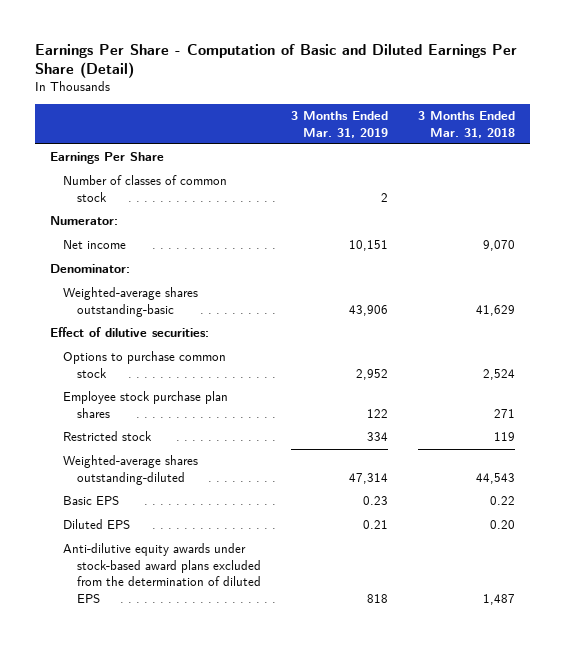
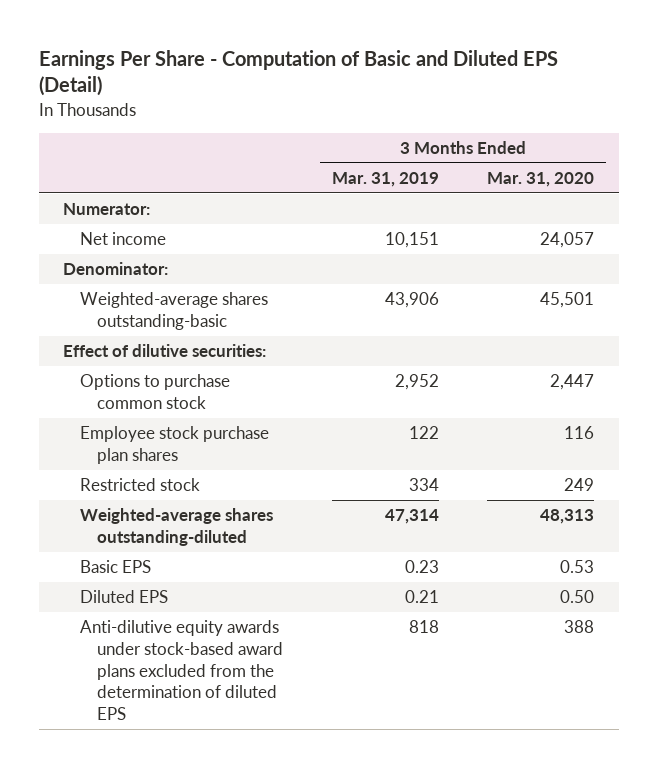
- Earnings Per Share - Computation of Basic and Diluted Earnings Per Share (Detail)
+ Earnings Per Share - Computation of Basic and Diluted EPS (Detail)
- | 3 Months Ended Mar. 31, 2019 | 3 Months Ended Mar. 31, 2018
+ | 3 Months Ended Mar. 31, 2019 | 3 Months Ended Mar. 31, 2020
- Earnings Per Share
- Number of classes of common stock | 2 |

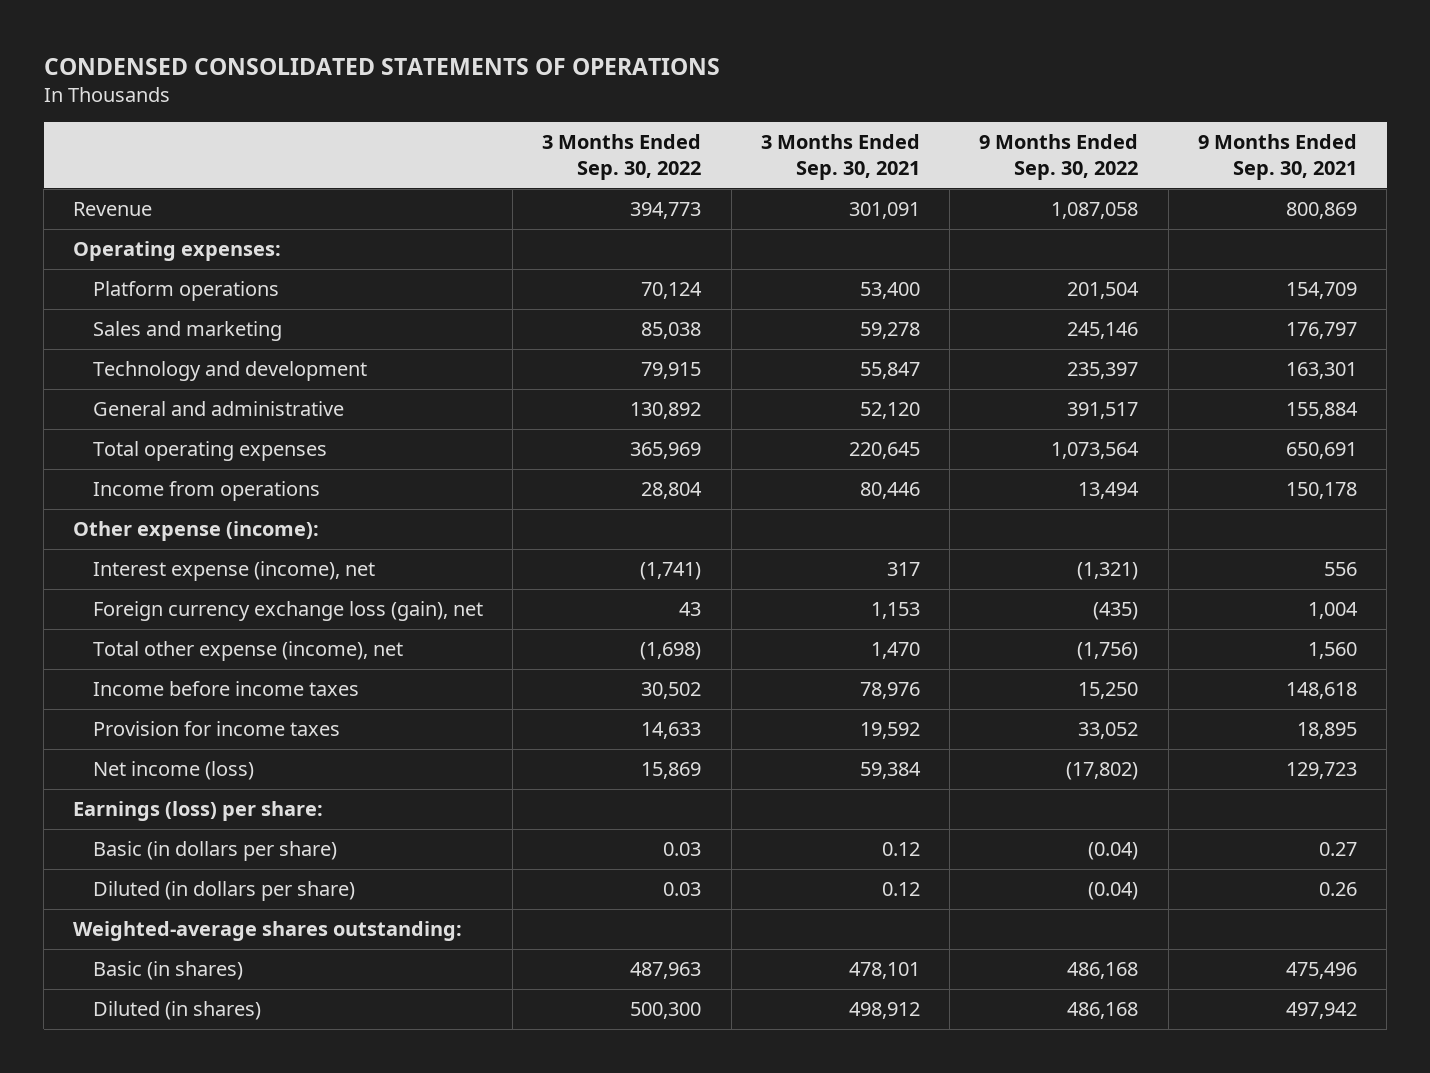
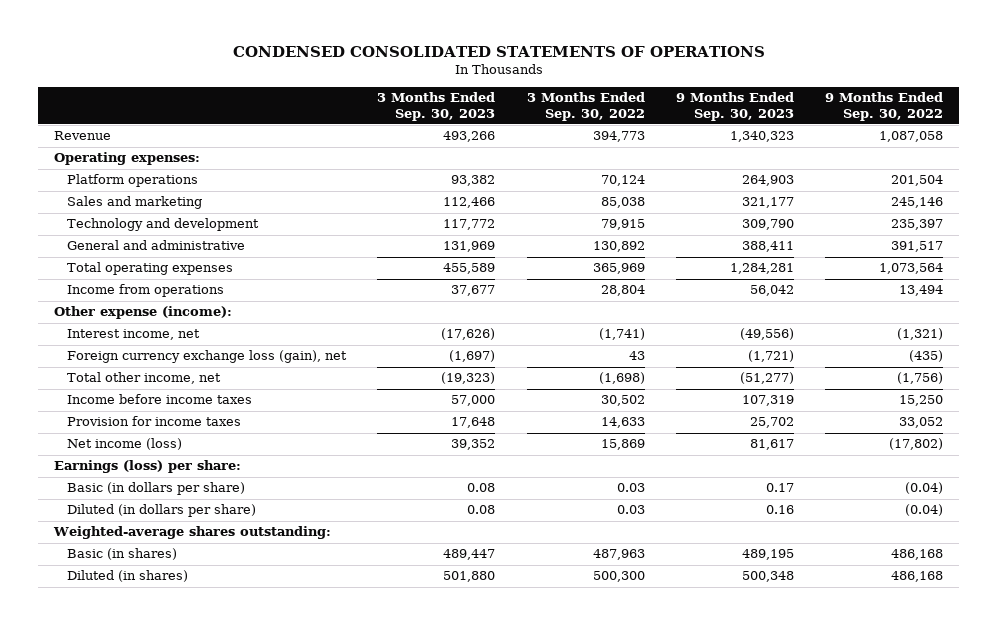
- | 3 Months Ended Sep. 30, 2022 | 3 Months Ended Sep. 30, 2021 | 9 Months Ended Sep. 30, 2022 | 9 Months Ended Sep. 30, 2021
+ | 3 Months Ended Sep. 30, 2023 | 3 Months Ended Sep. 30, 2022 | 9 Months Ended Sep. 30, 2023 | 9 Months Ended Sep. 30, 2022
- Interest expense (income), net | (1,741) | 317 | (1,321) | 556
+ Interest income, net | (17,626) | (1,741) | (49,556) | (1,321)
- Total other expense (income), net | (1,698) | 1,470 | (1,756) | 1,560
+ Total other income, net | (19,323) | (1,698) | (51,277) | (1,756)

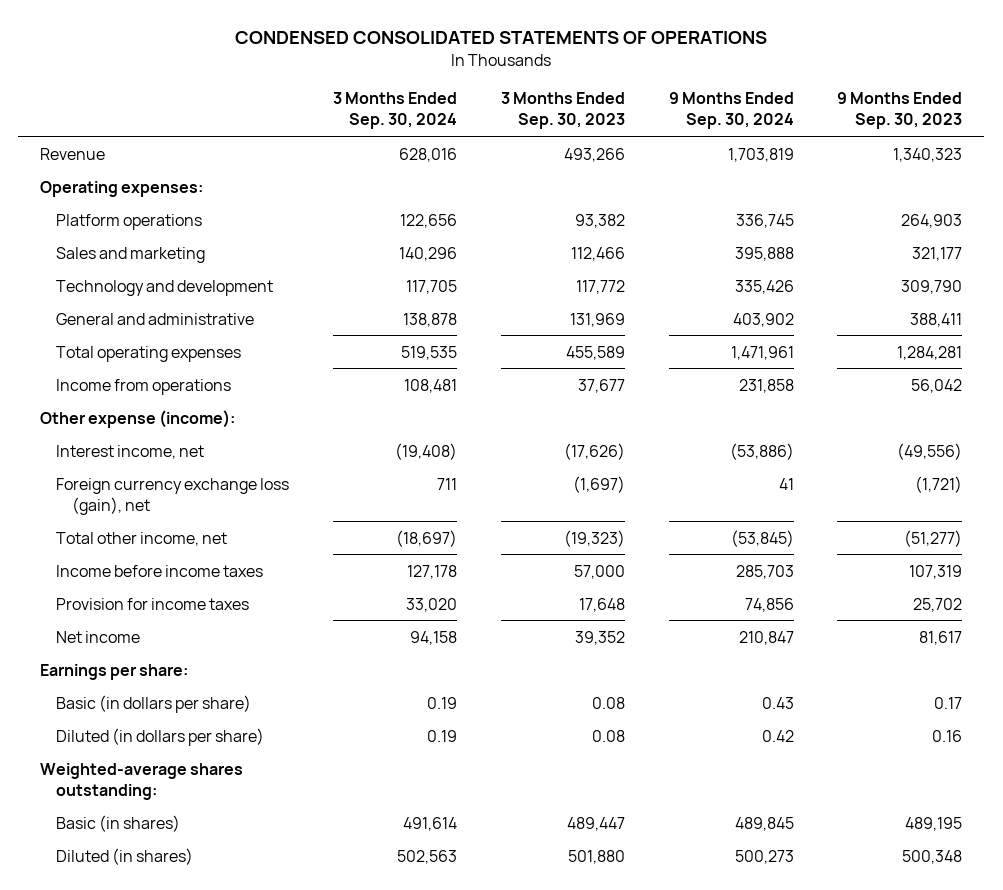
- | 3 Months Ended Sep. 30, 2023 | 3 Months Ended Sep. 30, 2022 | 9 Months Ended Sep. 30, 2023 | 9 Months Ended Sep. 30, 2022
+ | 3 Months Ended Sep. 30, 2024 | 3 Months Ended Sep. 30, 2023 | 9 Months Ended Sep. 30, 2024 | 9 Months Ended Sep. 30, 2023
- Net income (loss) | 39,352 | 15,869 | 81,617 | (17,802)
- Earnings (loss) per share:
+ Net income | 94,158 | 39,352 | 210,847 | 81,617
+ Earnings per share:

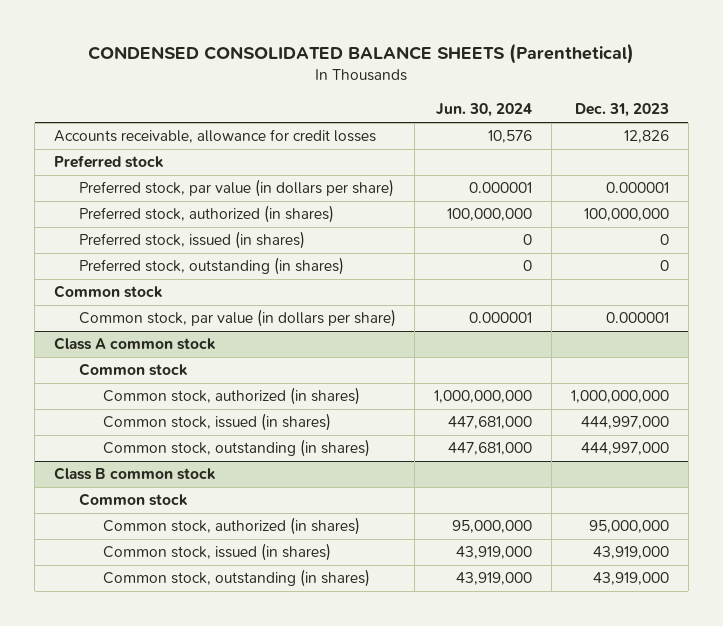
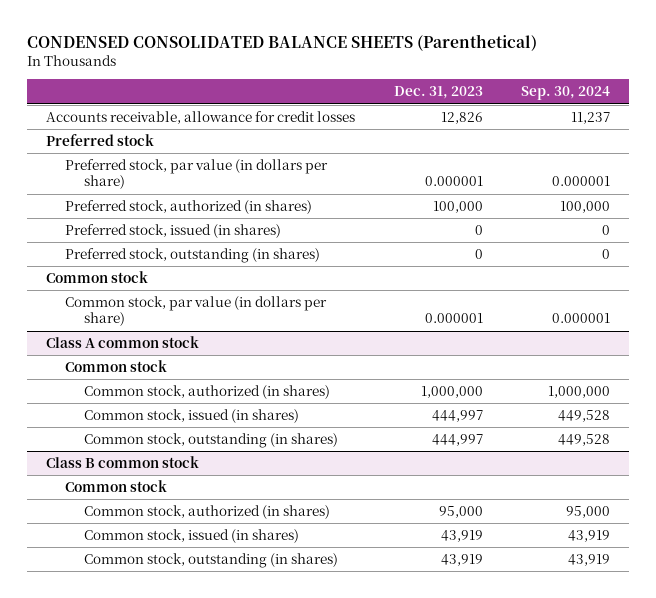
- | Jun. 30, 2024 | Dec. 31, 2023
+ | Dec. 31, 2023 | Sep. 30, 2024
- Preferred stock, authorized (in shares) | 100,000,000 | 100,000,000
+ Preferred stock, authorized (in shares) | 100,000 | 100,000
@ Class A common stock
- Common stock, authorized (in shares) | 1,000,000,000 | 1,000,000,000
- Common stock, issued (in shares) | 447,681,000 | 444,997,000
- Common stock, outstanding (in shares) | 447,681,000 | 444,997,000
+ Common stock, authorized (in shares) | 1,000,000 | 1,000,000
+ Common stock, issued (in shares) | 444,997 | 449,528
+ Common stock, outstanding (in shares) | 444,997 | 449,528
@ Class B common stock
- Common stock, authorized (in shares) | 95,000,000 | 95,000,000
- Common stock, issued (in shares) | 43,919,000 | 43,919,000
- Common stock, outstanding (in shares) | 43,919,000 | 43,919,000
+ Common stock, authorized (in shares) | 95,000 | 95,000
+ Common stock, issued (in shares) | 43,919 | 43,919
+ Common stock, outstanding (in shares) | 43,919 | 43,919

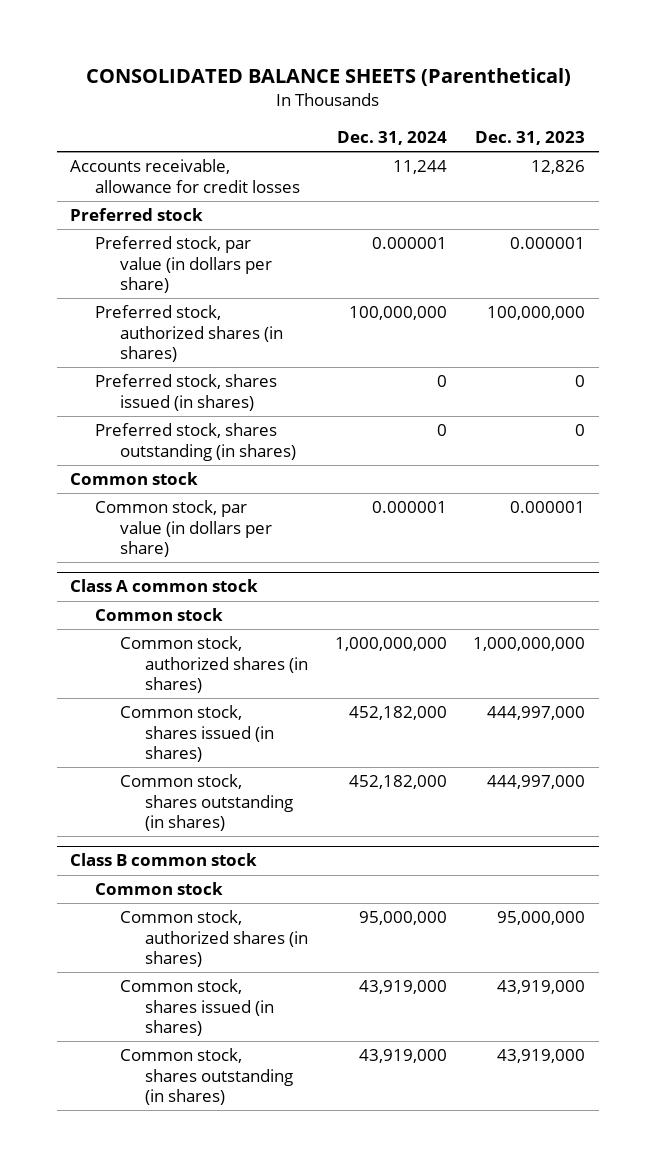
- CONDENSED CONSOLIDATED BALANCE SHEETS (Parenthetical)
+ CONSOLIDATED BALANCE SHEETS (Parenthetical)
- | Dec. 31, 2023 | Sep. 30, 2024
+ | Dec. 31, 2024 | Dec. 31, 2023
- Preferred stock, authorized (in shares) | 100,000 | 100,000
- Preferred stock, issued (in shares) | 0 | 0
- Preferred stock, outstanding (in shares) | 0 | 0
+ Preferred stock, authorized shares (in shares) | 100,000,000 | 100,000,000
+ Preferred stock, shares issued (in shares) | 0 | 0
+ Preferred stock, shares outstanding (in shares) | 0 | 0
@ Class A common stock
- Common stock, authorized (in shares) | 1,000,000 | 1,000,000
- Common stock, issued (in shares) | 444,997 | 449,528
- Common stock, outstanding (in shares) | 444,997 | 449,528
+ Common stock, authorized shares (in shares) | 1,000,000,000 | 1,000,000,000
+ Common stock, shares issued (in shares) | 452,182,000 | 444,997,000
+ Common stock, shares outstanding (in shares) | 452,182,000 | 444,997,000
@ Class B common stock
- Common stock, authorized (in shares) | 95,000 | 95,000
- Common stock, issued (in shares) | 43,919 | 43,919
- Common stock, outstanding (in shares) | 43,919 | 43,919
+ Common stock, authorized shares (in shares) | 95,000,000 | 95,000,000
+ Common stock, shares issued (in shares) | 43,919,000 | 43,919,000
+ Common stock, shares outstanding (in shares) | 43,919,000 | 43,919,000

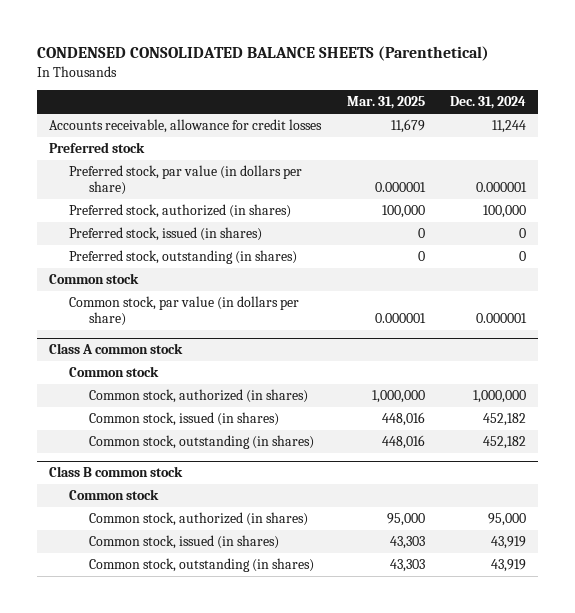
- CONSOLIDATED BALANCE SHEETS (Parenthetical)
+ CONDENSED CONSOLIDATED BALANCE SHEETS (Parenthetical)
- | Dec. 31, 2024 | Dec. 31, 2023
+ | Mar. 31, 2025 | Dec. 31, 2024
- Preferred stock, authorized shares (in shares) | 100,000,000 | 100,000,000
- Preferred stock, shares issued (in shares) | 0 | 0
- Preferred stock, shares outstanding (in shares) | 0 | 0
+ Preferred stock, authorized (in shares) | 100,000 | 100,000
+ Preferred stock, issued (in shares) | 0 | 0
+ Preferred stock, outstanding (in shares) | 0 | 0
@ Class A common stock
- Common stock, authorized shares (in shares) | 1,000,000,000 | 1,000,000,000
- Common stock, shares issued (in shares) | 452,182,000 | 444,997,000
- Common stock, shares outstanding (in shares) | 452,182,000 | 444,997,000
+ Common stock, authorized (in shares) | 1,000,000 | 1,000,000
+ Common stock, issued (in shares) | 448,016 | 452,182
+ Common stock, outstanding (in shares) | 448,016 | 452,182
@ Class B common stock
- Common stock, authorized shares (in shares) | 95,000,000 | 95,000,000
- Common stock, shares issued (in shares) | 43,919,000 | 43,919,000
- Common stock, shares outstanding (in shares) | 43,919,000 | 43,919,000
+ Common stock, authorized (in shares) | 95,000 | 95,000
+ Common stock, issued (in shares) | 43,303 | 43,919
+ Common stock, outstanding (in shares) | 43,303 | 43,919

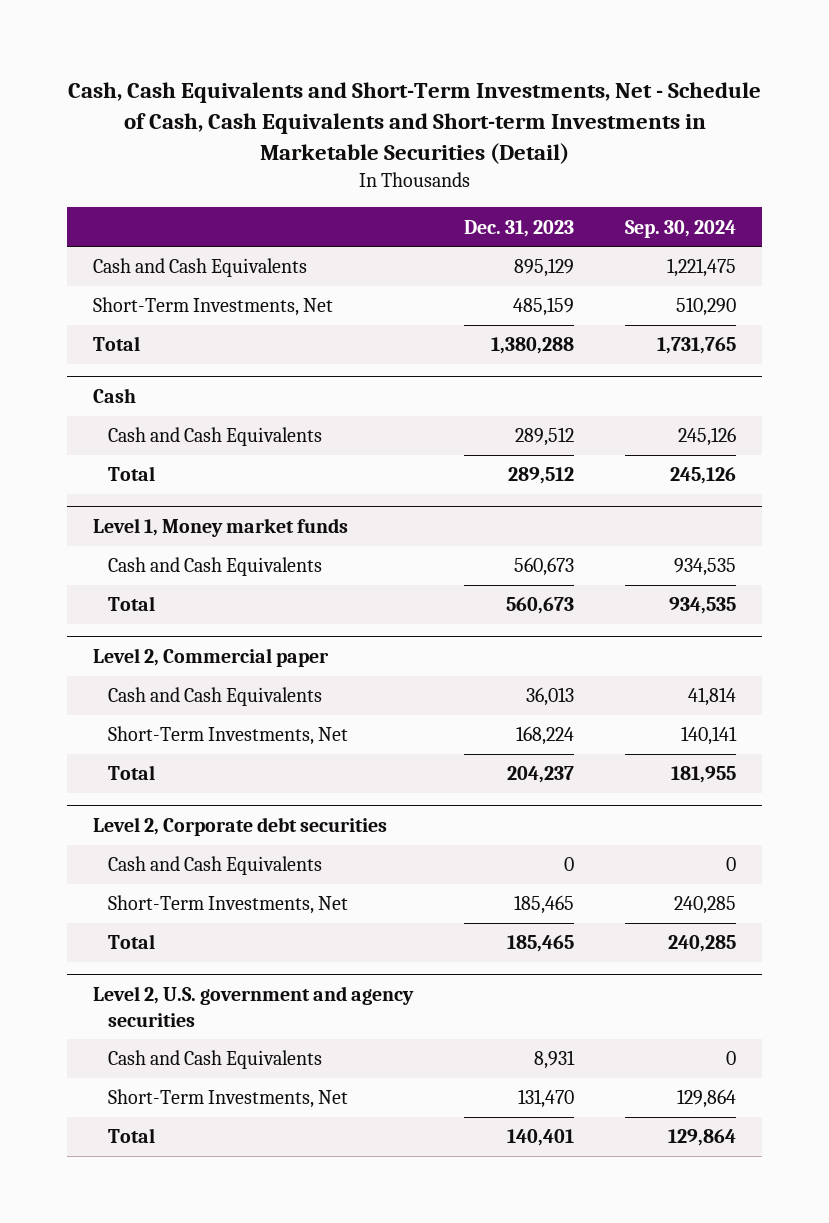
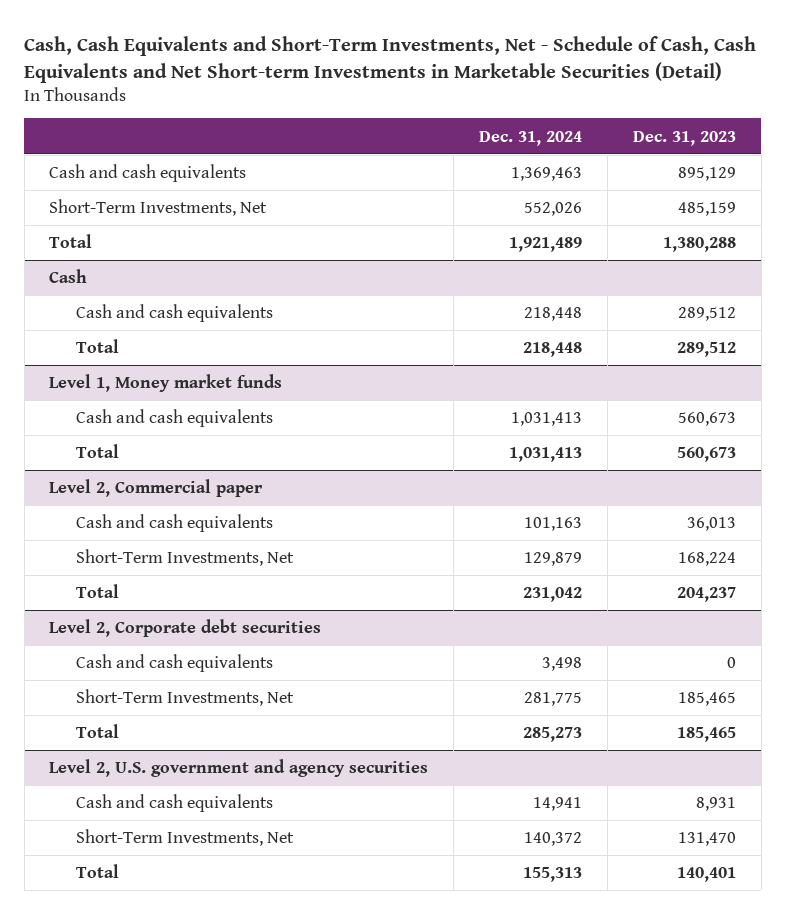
- Cash, Cash Equivalents and Short-Term Investments, Net - Schedule of Cash, Cash Equivalents and Short-term Investments in Marketable Securities (Detail)
+ Cash, Cash Equivalents and Short-Term Investments, Net - Schedule of Cash, Cash Equivalents and Net Short-term Investments in Marketable Securities (Detail)
- | Dec. 31, 2023 | Sep. 30, 2024
+ | Dec. 31, 2024 | Dec. 31, 2023
- Cash and Cash Equivalents | 895,129 | 1,221,475
+ Cash and cash equivalents | 1,369,463 | 895,129
@ Cash
- Cash and Cash Equivalents | 289,512 | 245,126
+ Cash and cash equivalents | 218,448 | 289,512
@ Level 1, Money market funds
- Cash and Cash Equivalents | 560,673 | 934,535
+ Cash and cash equivalents | 1,031,413 | 560,673
@ Level 2, Commercial paper
- Cash and Cash Equivalents | 36,013 | 41,814
+ Cash and cash equivalents | 101,163 | 36,013
@ Level 2, Corporate debt securities
- Cash and Cash Equivalents | 0 | 0
+ Cash and cash equivalents | 3,498 | 0
@ Level 2, U.S. government and agency securities
- Cash and Cash Equivalents | 8,931 | 0
+ Cash and cash equivalents | 14,941 | 8,931

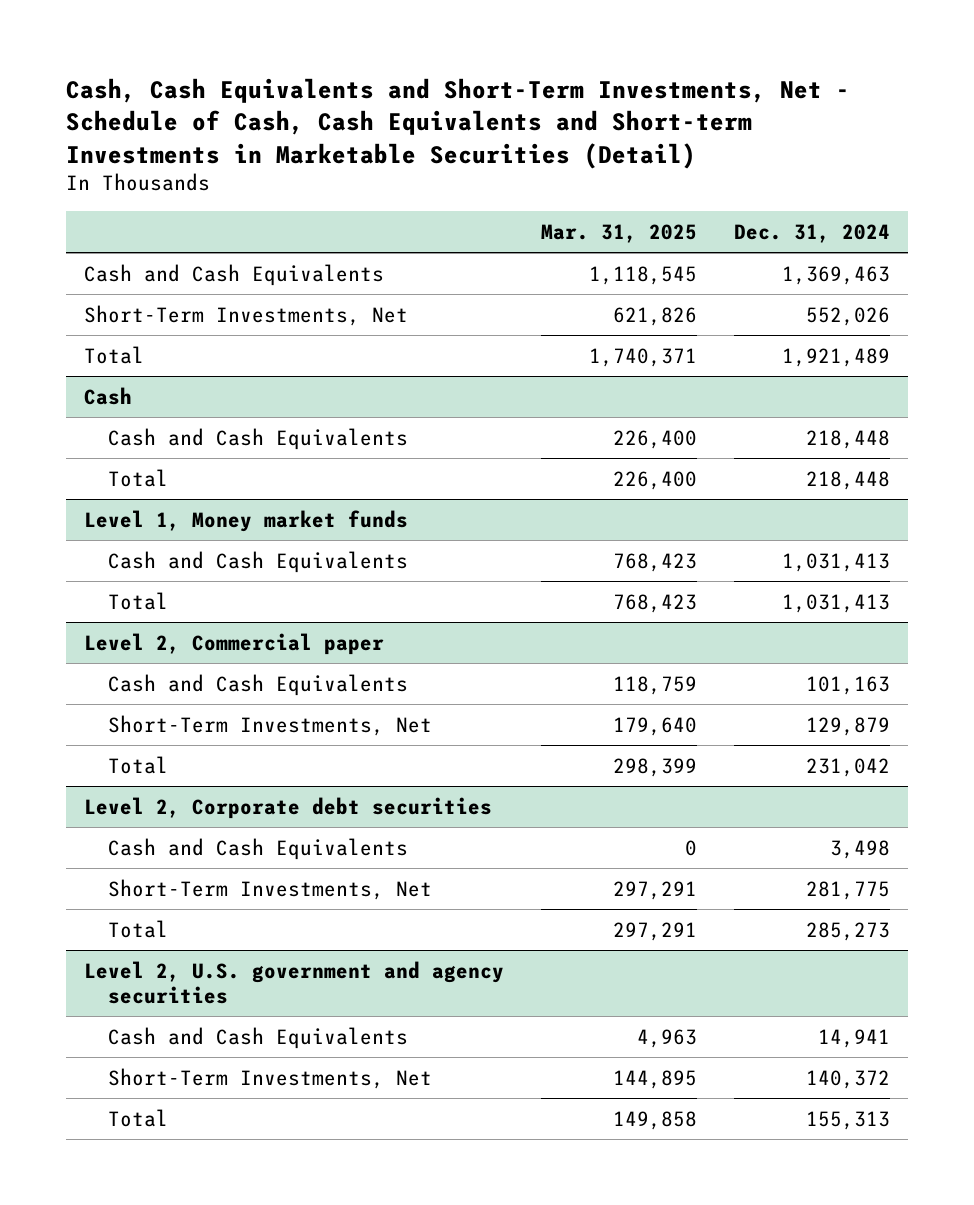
- Cash, Cash Equivalents and Short-Term Investments, Net - Schedule of Cash, Cash Equivalents and Net Short-term Investments in Marketable Securities (Detail)
+ Cash, Cash Equivalents and Short-Term Investments, Net - Schedule of Cash, Cash Equivalents and Short-term Investments in Marketable Securities (Detail)
- | Dec. 31, 2024 | Dec. 31, 2023
+ | Mar. 31, 2025 | Dec. 31, 2024
- Cash and cash equivalents | 1,369,463 | 895,129
+ Cash and Cash Equivalents | 1,118,545 | 1,369,463
@ Cash
- Cash and cash equivalents | 218,448 | 289,512
+ Cash and Cash Equivalents | 226,400 | 218,448
@ Level 1, Money market funds
- Cash and cash equivalents | 1,031,413 | 560,673
+ Cash and Cash Equivalents | 768,423 | 1,031,413
@ Level 2, Commercial paper
- Cash and cash equivalents | 101,163 | 36,013
+ Cash and Cash Equivalents | 118,759 | 101,163
@ Level 2, Corporate debt securities
- Cash and cash equivalents | 3,498 | 0
+ Cash and Cash Equivalents | 0 | 3,498
@ Level 2, U.S. government and agency securities
- Cash and cash equivalents | 14,941 | 8,931
+ Cash and Cash Equivalents | 4,963 | 14,941

